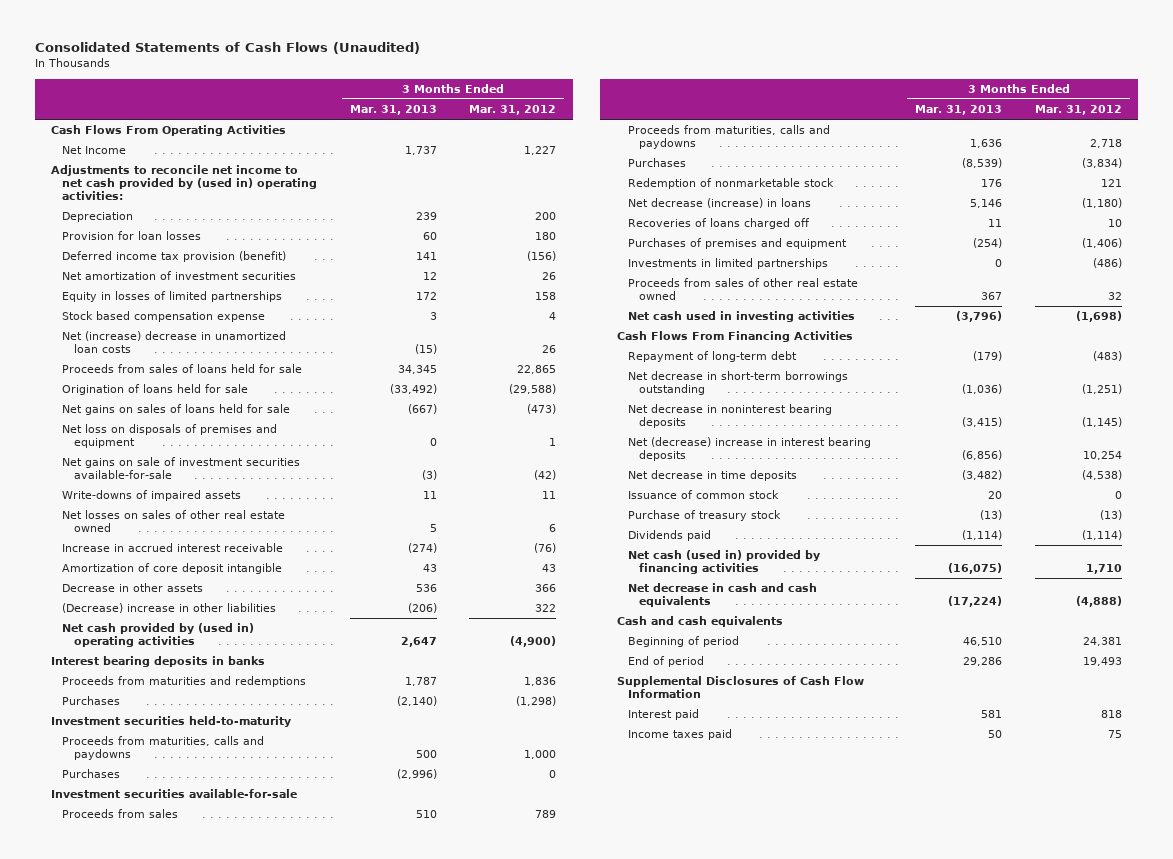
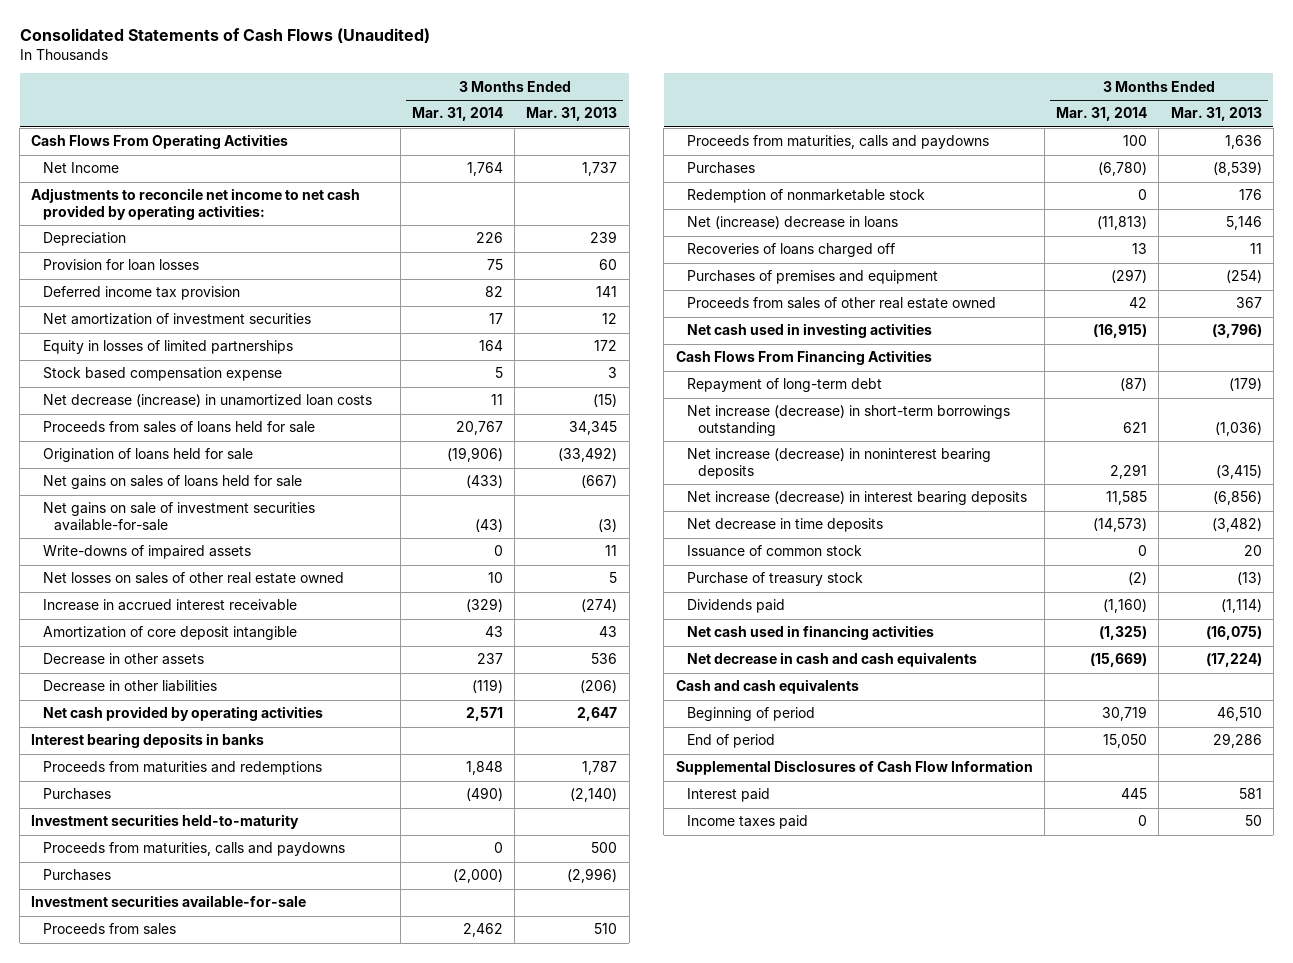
- | 3 Months Ended Mar. 31, 2013 | 3 Months Ended Mar. 31, 2012
+ | 3 Months Ended Mar. 31, 2014 | 3 Months Ended Mar. 31, 2013
- Adjustments to reconcile net income to net cash provided by (used in) operating activities:
+ Adjustments to reconcile net income to net cash provided by operating activities:
- Deferred income tax provision (benefit) | 141 | (156)
+ Deferred income tax provision | 82 | 141
- Net (increase) decrease in unamortized loan costs | (15) | 26
+ Net decrease (increase) in unamortized loan costs | 11 | (15)
- Net loss on disposals of premises and equipment | 0 | 1
- (Decrease) increase in other liabilities | (206) | 322
- Net cash provided by (used in) operating activities | 2,647 | (4,900)
+ Decrease in other liabilities | (119) | (206)
+ Net cash provided by operating activities | 2,571 | 2,647
- Net decrease (increase) in loans | 5,146 | (1,180)
+ Net (increase) decrease in loans | (11,813) | 5,146
- Investments in limited partnerships | 0 | (486)
- Net decrease in short-term borrowings outstanding | (1,036) | (1,251)
- Net decrease in noninterest bearing deposits | (3,415) | (1,145)
- Net (decrease) increase in interest bearing deposits | (6,856) | 10,254
+ Net increase (decrease) in short-term borrowings outstanding | 621 | (1,036)
+ Net increase (decrease) in noninterest bearing deposits | 2,291 | (3,415)
+ Net increase (decrease) in interest bearing deposits | 11,585 | (6,856)
- Net cash (used in) provided by financing activities | (16,075) | 1,710
+ Net cash used in financing activities | (1,325) | (16,075)

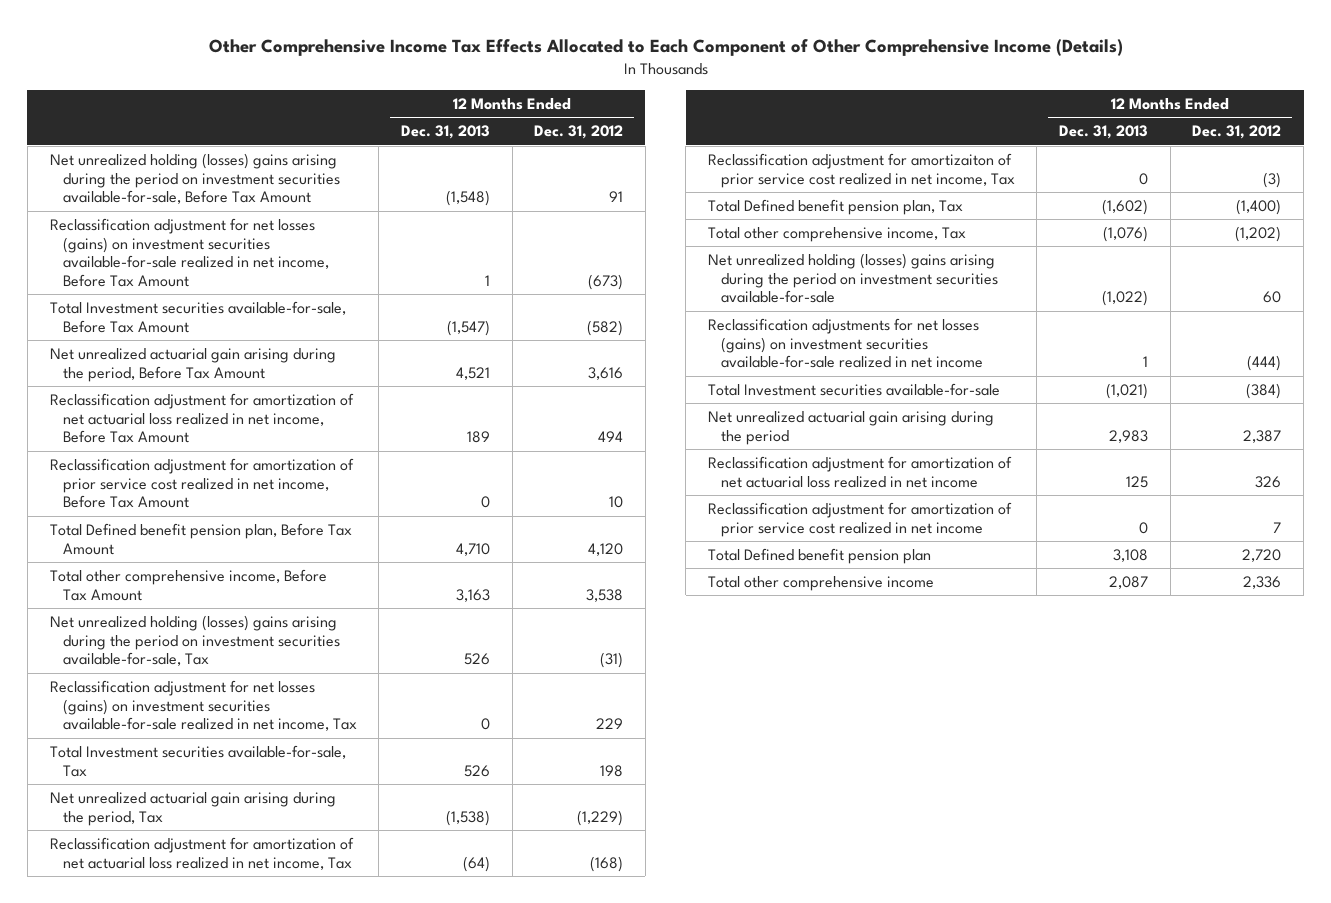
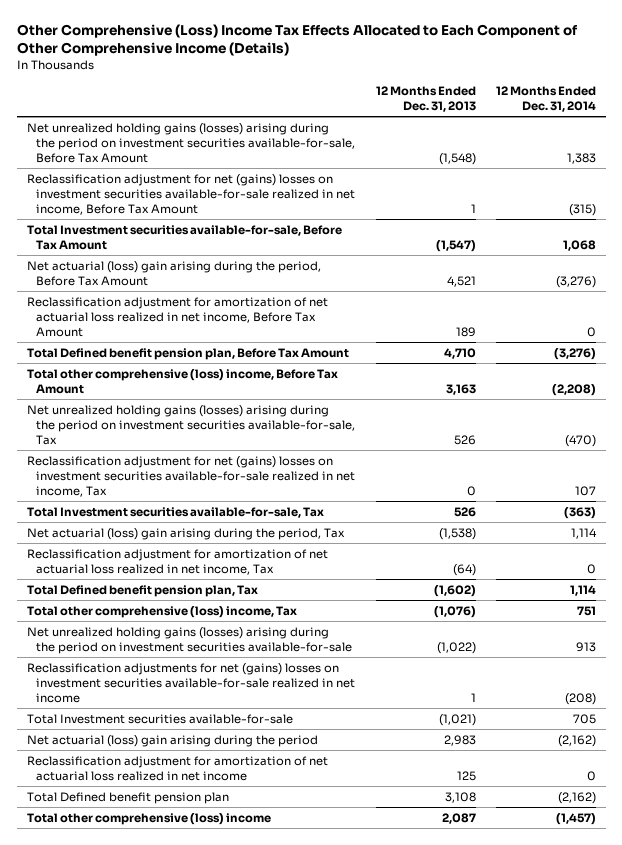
- Other Comprehensive Income Tax Effects Allocated to Each Component of Other Comprehensive Income (Details)
+ Other Comprehensive (Loss) Income Tax Effects Allocated to Each Component of Other Comprehensive Income (Details)
- | 12 Months Ended Dec. 31, 2013 | 12 Months Ended Dec. 31, 2012
+ | 12 Months Ended Dec. 31, 2013 | 12 Months Ended Dec. 31, 2014
- Net unrealized holding (losses) gains arising during the period on investment securities available-for-sale, Before Tax Amount | (1,548) | 91
- Reclassification adjustment for net losses (gains) on investment securities available-for-sale realized in net income, Before Tax Amount | 1 | (673)
+ Net unrealized holding gains (losses) arising during the period on investment securities available-for-sale, Before Tax Amount | (1,548) | 1,383
+ Reclassification adjustment for net (gains) losses on investment securities available-for-sale realized in net income, Before Tax Amount | 1 | (315)
- Net unrealized actuarial gain arising during the period, Before Tax Amount | 4,521 | 3,616
+ Net actuarial (loss) gain arising during the period, Before Tax Amount | 4,521 | (3,276)
- Reclassification adjustment for amortization of prior service cost realized in net income, Before Tax Amount | 0 | 10
- Total other comprehensive income, Before Tax Amount | 3,163 | 3,538
- Net unrealized holding (losses) gains arising during the period on investment securities available-for-sale, Tax | 526 | (31)
- Reclassification adjustment for net losses (gains) on investment securities available-for-sale realized in net income, Tax | 0 | 229
+ Total other comprehensive (loss) income, Before Tax Amount | 3,163 | (2,208)
+ Net unrealized holding gains (losses) arising during the period on investment securities available-for-sale, Tax | 526 | (470)
+ Reclassification adjustment for net (gains) losses on investment securities available-for-sale realized in net income, Tax | 0 | 107
- Net unrealized actuarial gain arising during the period, Tax | (1,538) | (1,229)
+ Net actuarial (loss) gain arising during the period, Tax | (1,538) | 1,114
- Reclassification adjustment for amortizaiton of prior service cost realized in net income, Tax | 0 | (3)
- Total other comprehensive income, Tax | (1,076) | (1,202)
- Net unrealized holding (losses) gains arising during the period on investment securities available-for-sale | (1,022) | 60
- Reclassification adjustments for net losses (gains) on investment securities available-for-sale realized in net income | 1 | (444)
+ Total other comprehensive (loss) income, Tax | (1,076) | 751
+ Net unrealized holding gains (losses) arising during the period on investment securities available-for-sale | (1,022) | 913
+ Reclassification adjustments for net (gains) losses on investment securities available-for-sale realized in net income | 1 | (208)
- Net unrealized actuarial gain arising during the period | 2,983 | 2,387
+ Net actuarial (loss) gain arising during the period | 2,983 | (2,162)
- Reclassification adjustment for amortization of prior service cost realized in net income | 0 | 7
- Total other comprehensive income | 2,087 | 2,336
+ Total other comprehensive (loss) income | 2,087 | (1,457)

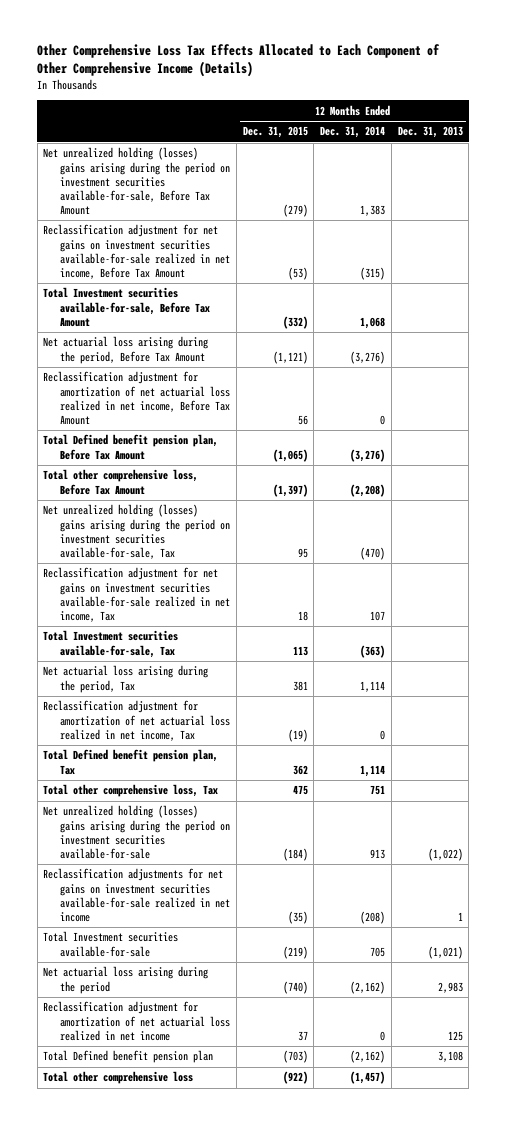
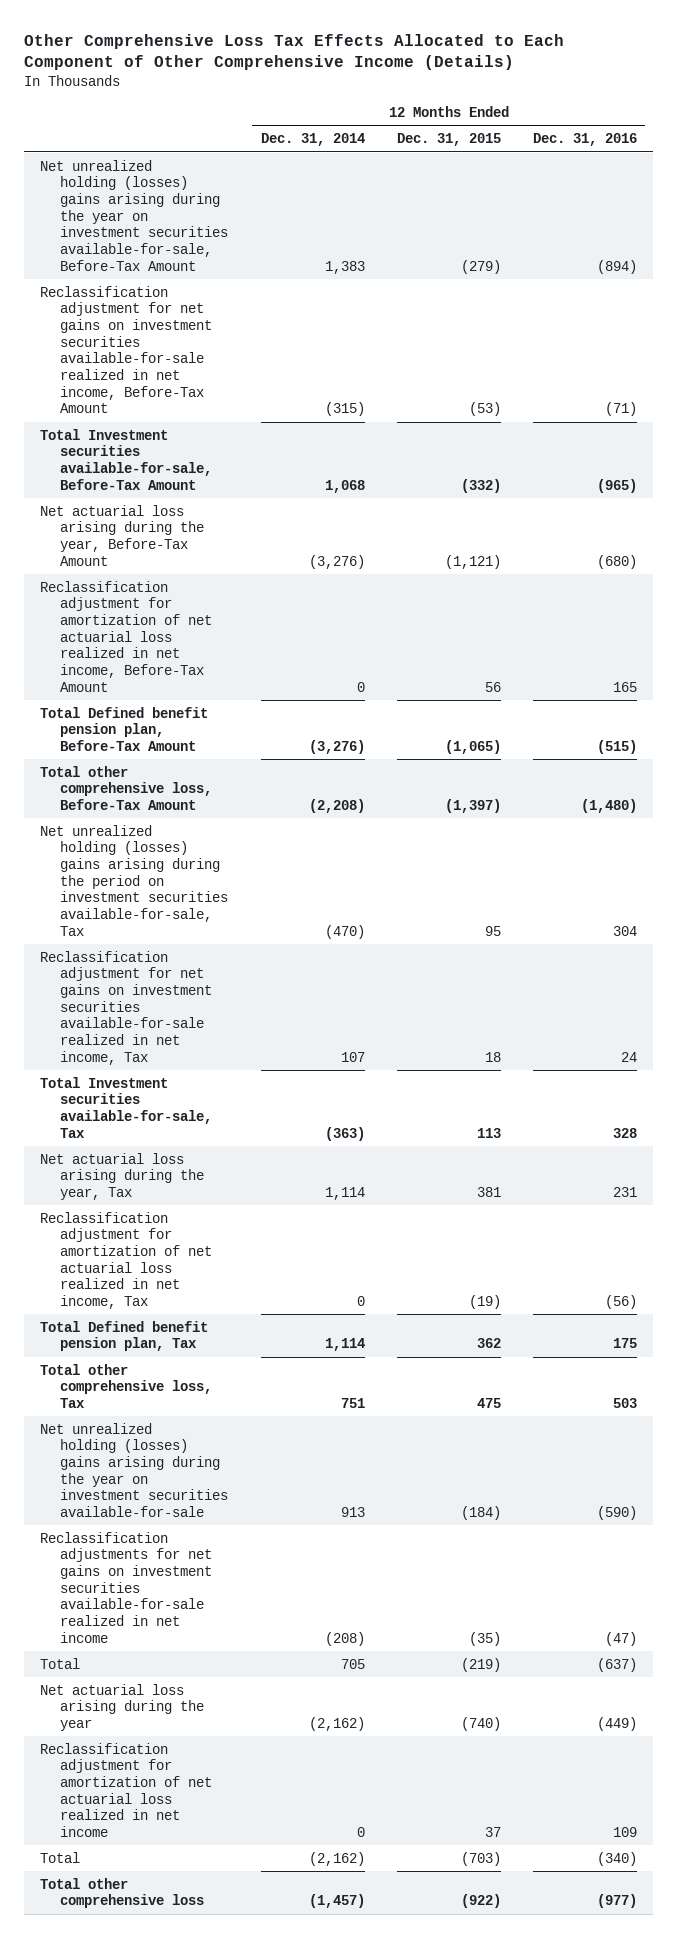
- | 12 Months Ended Dec. 31, 2015 | 12 Months Ended Dec. 31, 2014 | 12 Months Ended Dec. 31, 2013
+ | 12 Months Ended Dec. 31, 2014 | 12 Months Ended Dec. 31, 2015 | 12 Months Ended Dec. 31, 2016
- Net unrealized holding (losses) gains arising during the period on investment securities available-for-sale, Before Tax Amount | (279) | 1,383 |
- Reclassification adjustment for net gains on investment securities available-for-sale realized in net income, Before Tax Amount | (53) | (315) |
- Total Investment securities available-for-sale, Before Tax Amount | (332) | 1,068 |
- Net actuarial loss arising during the period, Before Tax Amount | (1,121) | (3,276) |
- Reclassification adjustment for amortization of net actuarial loss realized in net income, Before Tax Amount | 56 | 0 |
- Total Defined benefit pension plan, Before Tax Amount | (1,065) | (3,276) |
- Total other comprehensive loss, Before Tax Amount | (1,397) | (2,208) |
+ Net unrealized holding (losses) gains arising during the year on investment securities available-for-sale, Before-Tax Amount | 1,383 | (279) | (894)
+ Reclassification adjustment for net gains on investment securities available-for-sale realized in net income, Before-Tax Amount | (315) | (53) | (71)
+ Total Investment securities available-for-sale, Before-Tax Amount | 1,068 | (332) | (965)
+ Net actuarial loss arising during the year, Before-Tax Amount | (3,276) | (1,121) | (680)
+ Reclassification adjustment for amortization of net actuarial loss realized in net income, Before-Tax Amount | 0 | 56 | 165
+ Total Defined benefit pension plan, Before-Tax Amount | (3,276) | (1,065) | (515)
+ Total other comprehensive loss, Before-Tax Amount | (2,208) | (1,397) | (1,480)
- Net actuarial loss arising during the period, Tax | 381 | 1,114 |
+ Net actuarial loss arising during the year, Tax | 1,114 | 381 | 231
- Net unrealized holding (losses) gains arising during the period on investment securities available-for-sale | (184) | 913 | (1,022)
+ Net unrealized holding (losses) gains arising during the year on investment securities available-for-sale | 913 | (184) | (590)
- Total Investment securities available-for-sale | (219) | 705 | (1,021)
- Net actuarial loss arising during the period | (740) | (2,162) | 2,983
+ Total | 705 | (219) | (637)
+ Net actuarial loss arising during the year | (2,162) | (740) | (449)
- Total Defined benefit pension plan | (703) | (2,162) | 3,108
+ Total | (2,162) | (703) | (340)

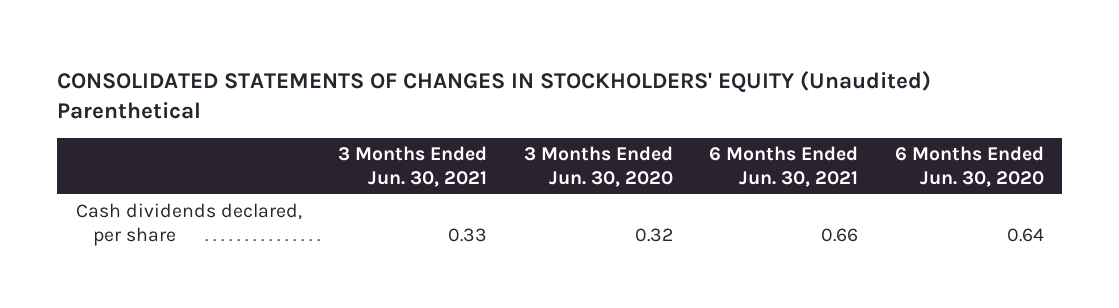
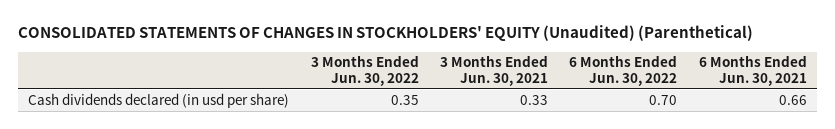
- CONSOLIDATED STATEMENTS OF CHANGES IN STOCKHOLDERS' EQUITY (Unaudited) Parenthetical
+ CONSOLIDATED STATEMENTS OF CHANGES IN STOCKHOLDERS' EQUITY (Unaudited) (Parenthetical)
- | 3 Months Ended Jun. 30, 2021 | 3 Months Ended Jun. 30, 2020 | 6 Months Ended Jun. 30, 2021 | 6 Months Ended Jun. 30, 2020
+ | 3 Months Ended Jun. 30, 2022 | 3 Months Ended Jun. 30, 2021 | 6 Months Ended Jun. 30, 2022 | 6 Months Ended Jun. 30, 2021
- Cash dividends declared, per share | 0.33 | 0.32 | 0.66 | 0.64
+ Cash dividends declared (in usd per share) | 0.35 | 0.33 | 0.70 | 0.66

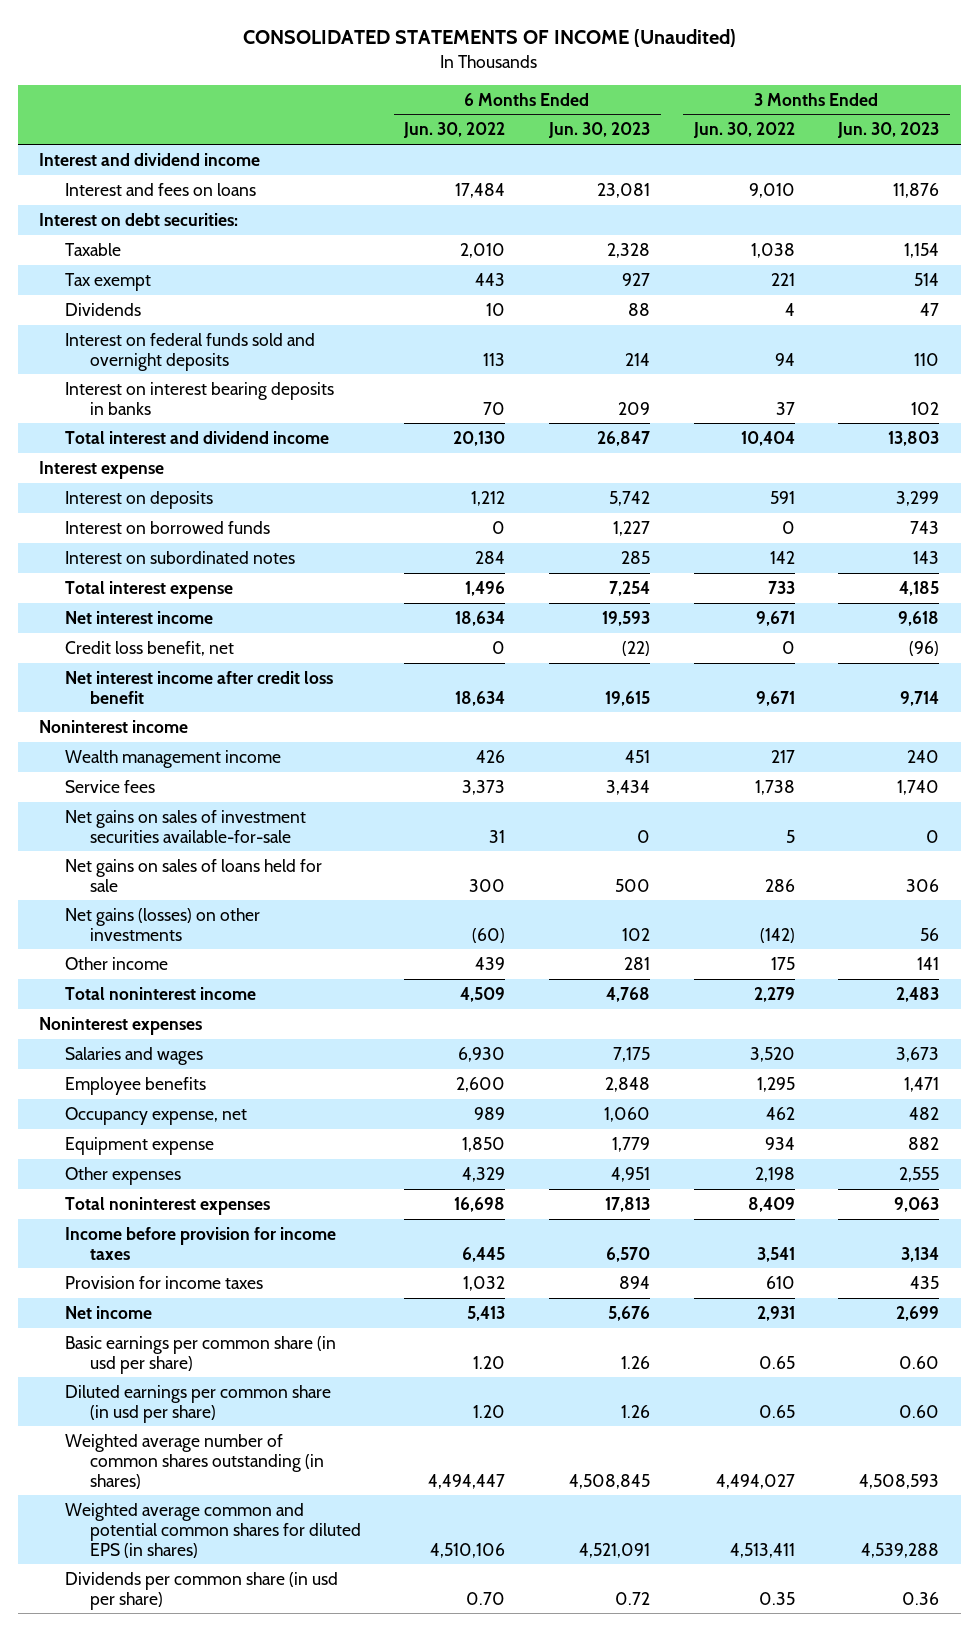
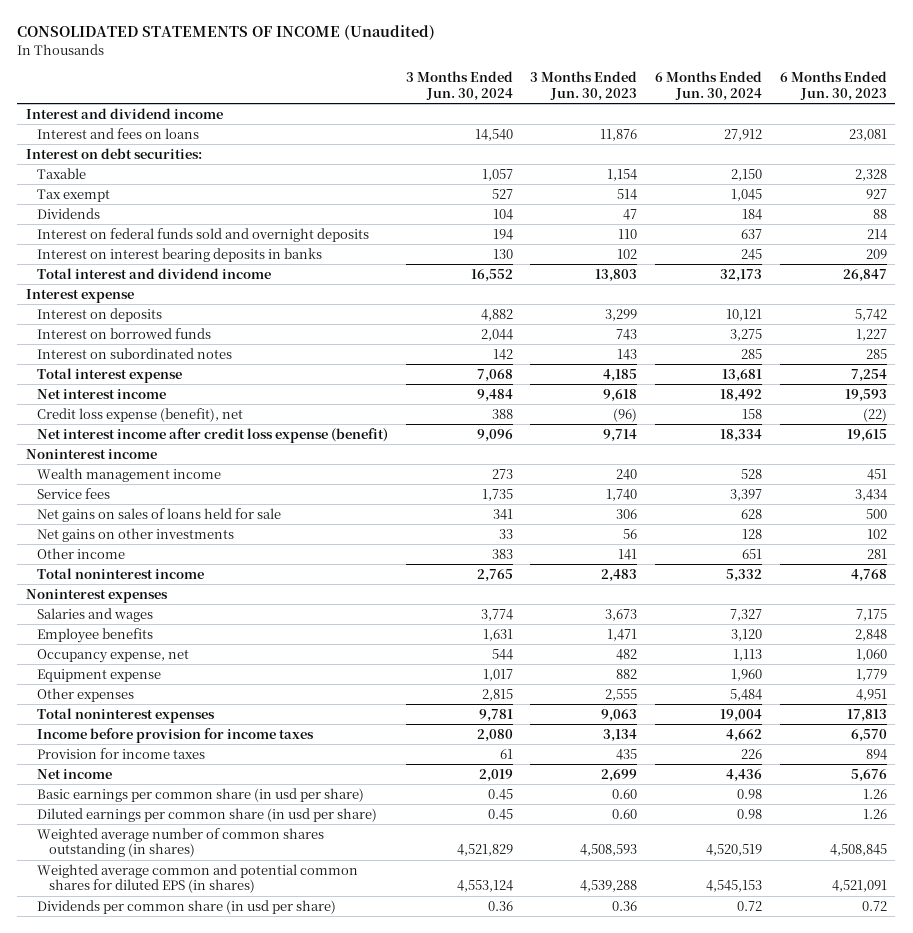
- | 6 Months Ended Jun. 30, 2022 | 6 Months Ended Jun. 30, 2023 | 3 Months Ended Jun. 30, 2022 | 3 Months Ended Jun. 30, 2023
+ | 3 Months Ended Jun. 30, 2024 | 3 Months Ended Jun. 30, 2023 | 6 Months Ended Jun. 30, 2024 | 6 Months Ended Jun. 30, 2023
- Credit loss benefit, net | 0 | (22) | 0 | (96)
- Net interest income after credit loss benefit | 18,634 | 19,615 | 9,671 | 9,714
+ Credit loss expense (benefit), net | 388 | (96) | 158 | (22)
+ Net interest income after credit loss expense (benefit) | 9,096 | 9,714 | 18,334 | 19,615
- Net gains on sales of investment securities available-for-sale | 31 | 0 | 5 | 0
- Net gains (losses) on other investments | (60) | 102 | (142) | 56
+ Net gains on other investments | 33 | 56 | 128 | 102

